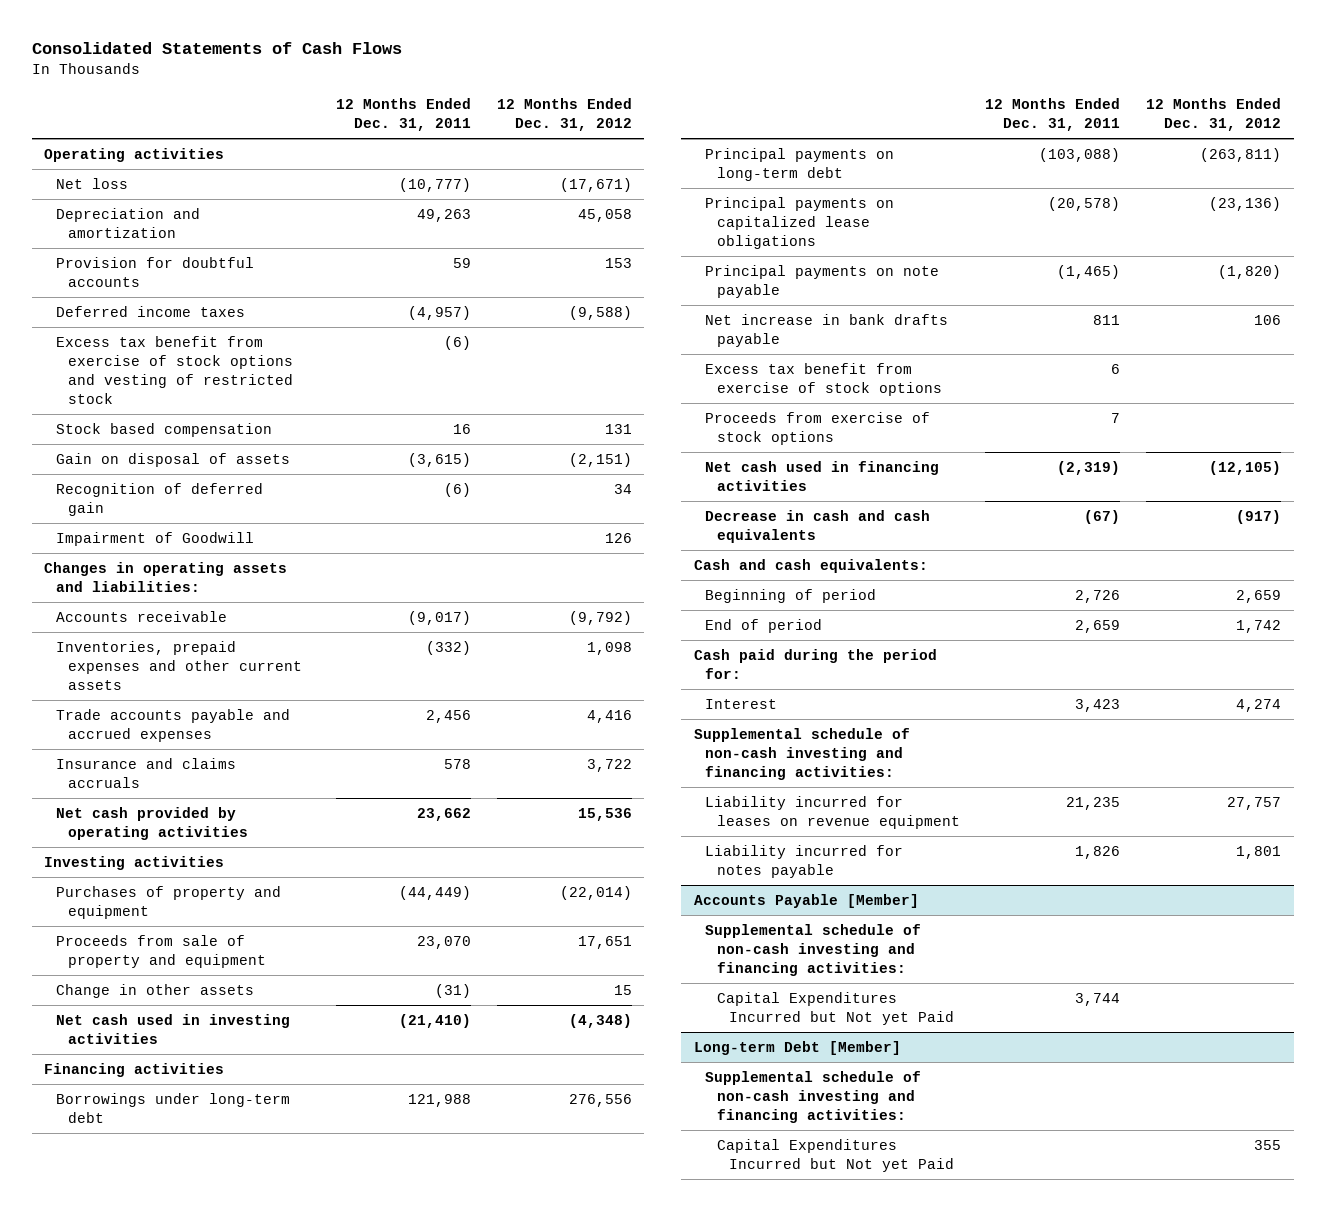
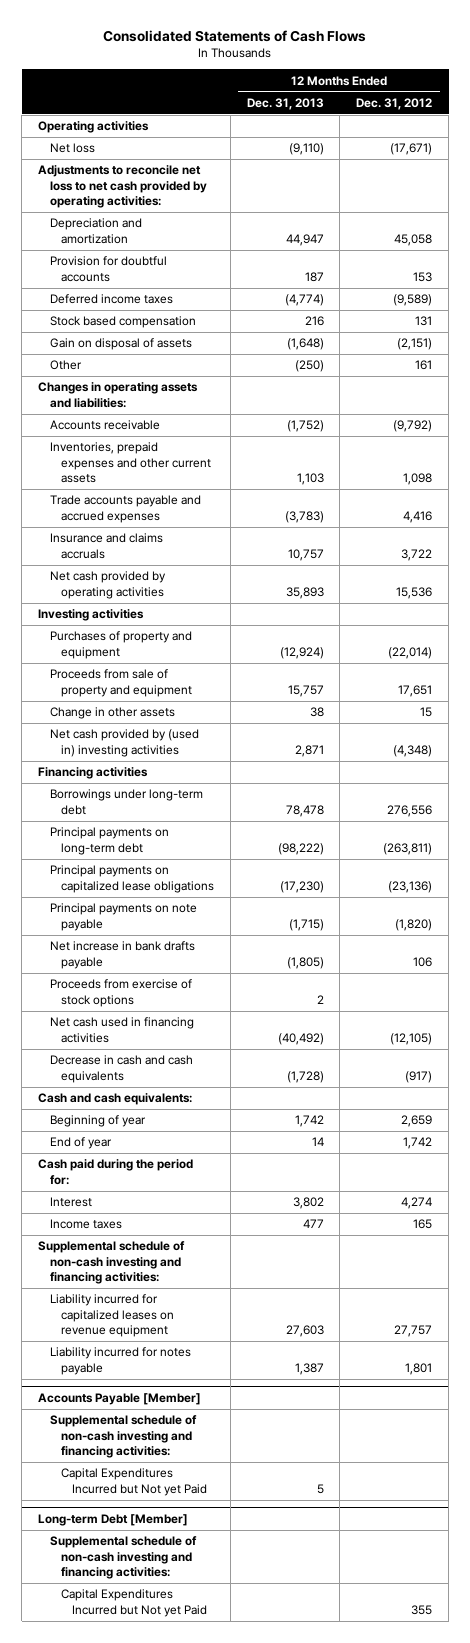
- | 12 Months Ended Dec. 31, 2011 | 12 Months Ended Dec. 31, 2012
+ | 12 Months Ended Dec. 31, 2013 | 12 Months Ended Dec. 31, 2012
+ Adjustments to reconcile net loss to net cash provided by operating activities:
- Deferred income taxes | (4,957) | (9,588)
- Excess tax benefit from exercise of stock options and vesting of restricted stock | (6) |
+ Deferred income taxes | (4,774) | (9,589)
- Recognition of deferred gain | (6) | 34
- Impairment of Goodwill | | 126
+ Other | (250) | 161
- Net cash used in investing activities | (21,410) | (4,348)
+ Net cash provided by (used in) investing activities | 2,871 | (4,348)
- Excess tax benefit from exercise of stock options | 6 |
- Beginning of period | 2,726 | 2,659
- End of period | 2,659 | 1,742
+ Beginning of year | 1,742 | 2,659
+ End of year | 14 | 1,742
+ Income taxes | 477 | 165
- Liability incurred for leases on revenue equipment | 21,235 | 27,757
+ Liability incurred for capitalized leases on revenue equipment | 27,603 | 27,757

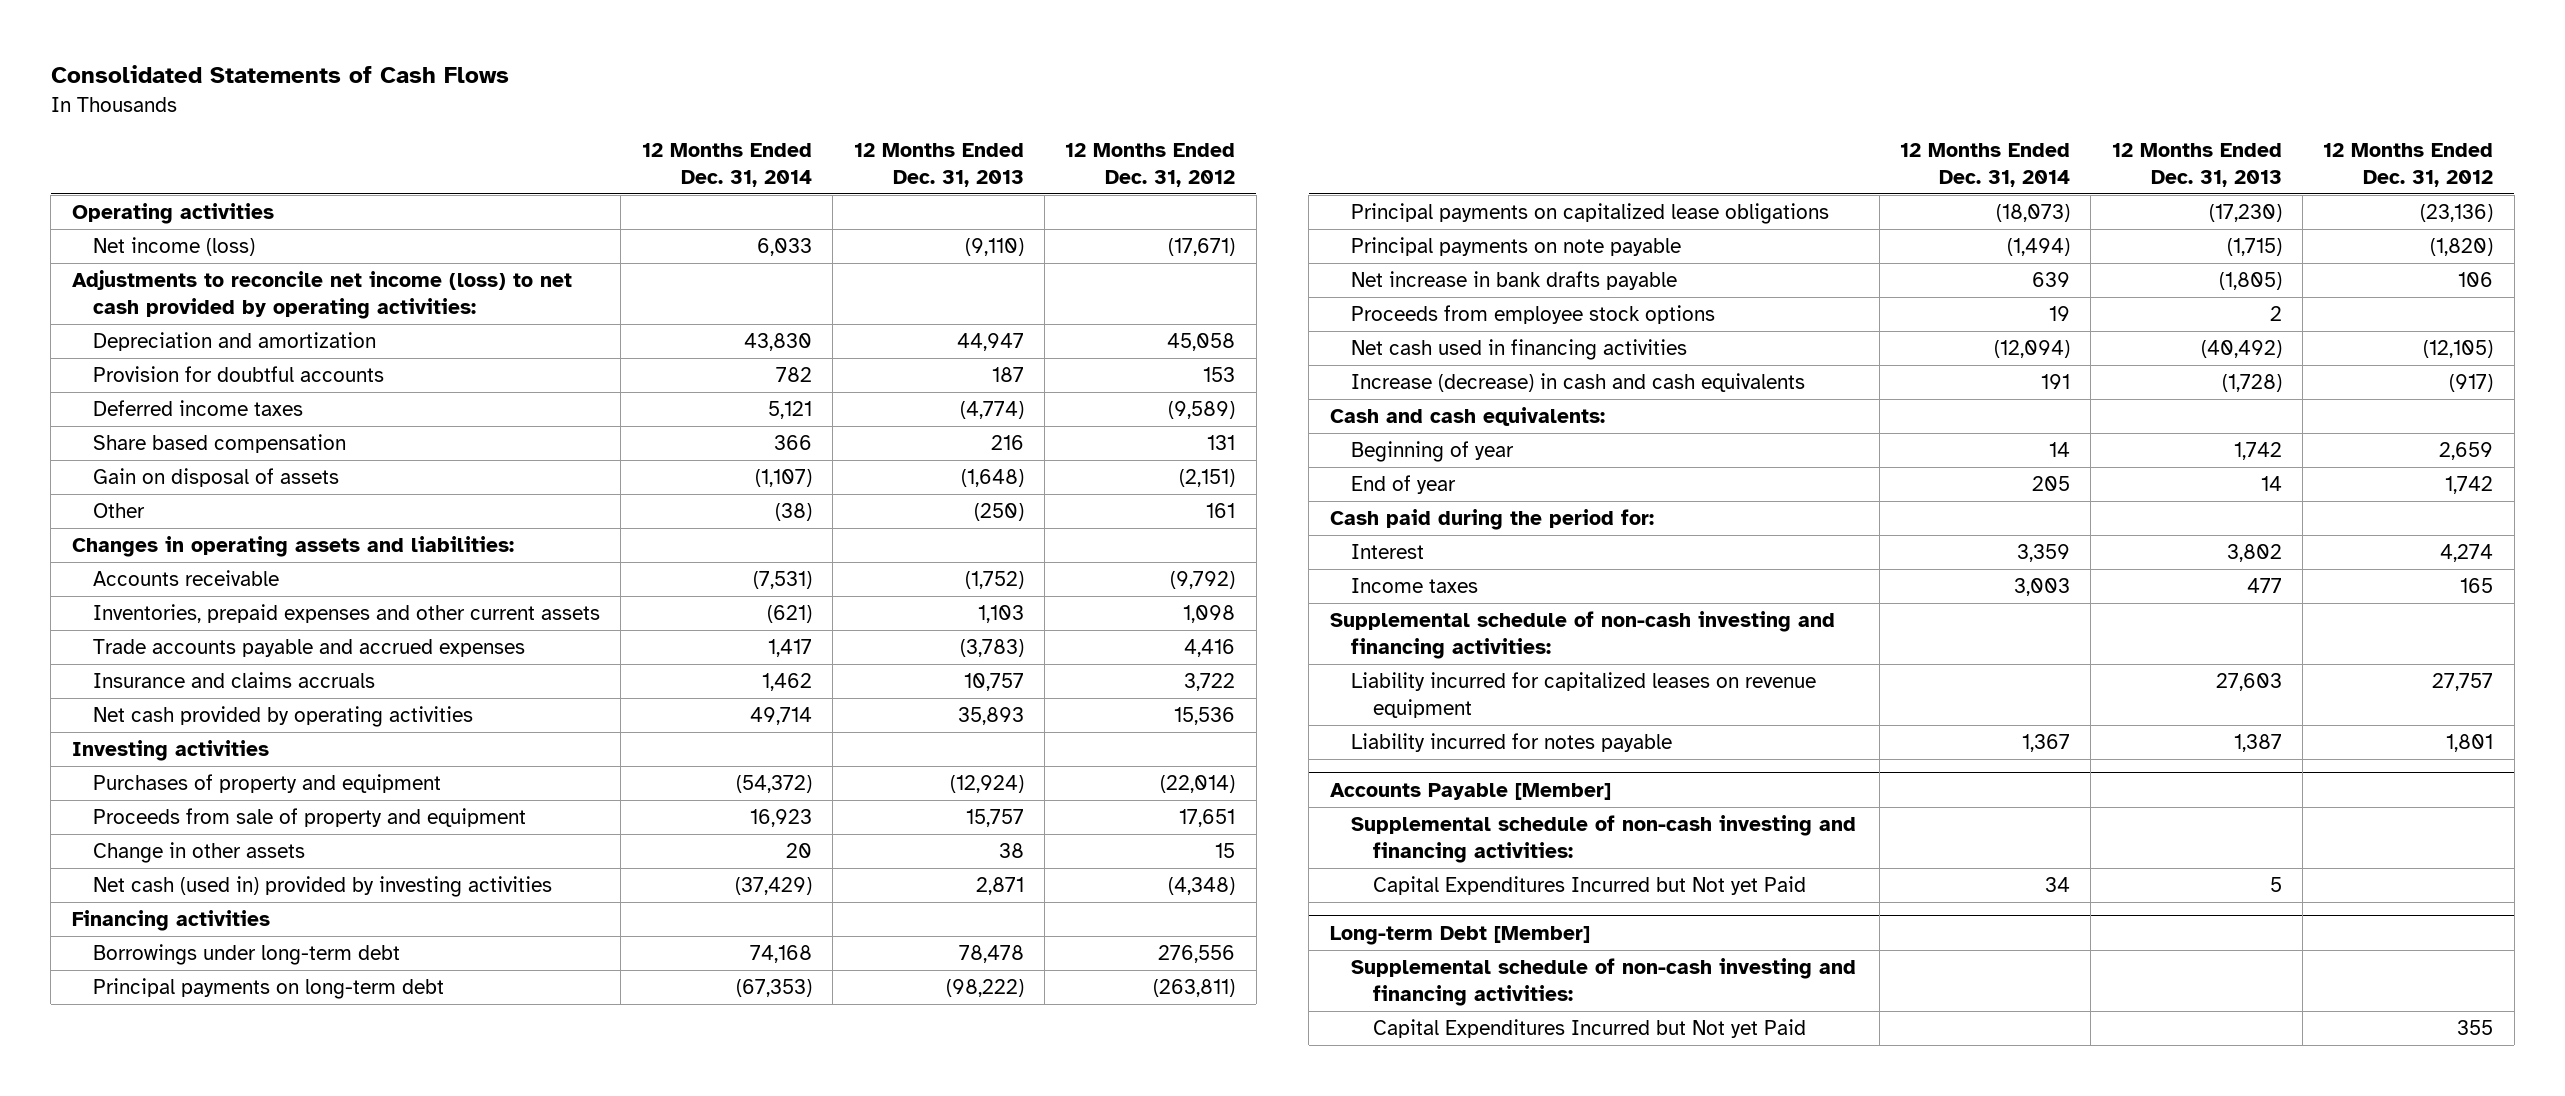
- | 12 Months Ended Dec. 31, 2013 | 12 Months Ended Dec. 31, 2012
+ | 12 Months Ended Dec. 31, 2014 | 12 Months Ended Dec. 31, 2013 | 12 Months Ended Dec. 31, 2012
- Net loss | (9,110) | (17,671)
- Adjustments to reconcile net loss to net cash provided by operating activities:
+ Net income (loss) | 6,033 | (9,110) | (17,671)
+ Adjustments to reconcile net income (loss) to net cash provided by operating activities:
- Stock based compensation | 216 | 131
+ Share based compensation | 366 | 216 | 131
- Net cash provided by (used in) investing activities | 2,871 | (4,348)
+ Net cash (used in) provided by investing activities | (37,429) | 2,871 | (4,348)
- Proceeds from exercise of stock options | 2 |
+ Proceeds from employee stock options | 19 | 2 |
- Decrease in cash and cash equivalents | (1,728) | (917)
+ Increase (decrease) in cash and cash equivalents | 191 | (1,728) | (917)

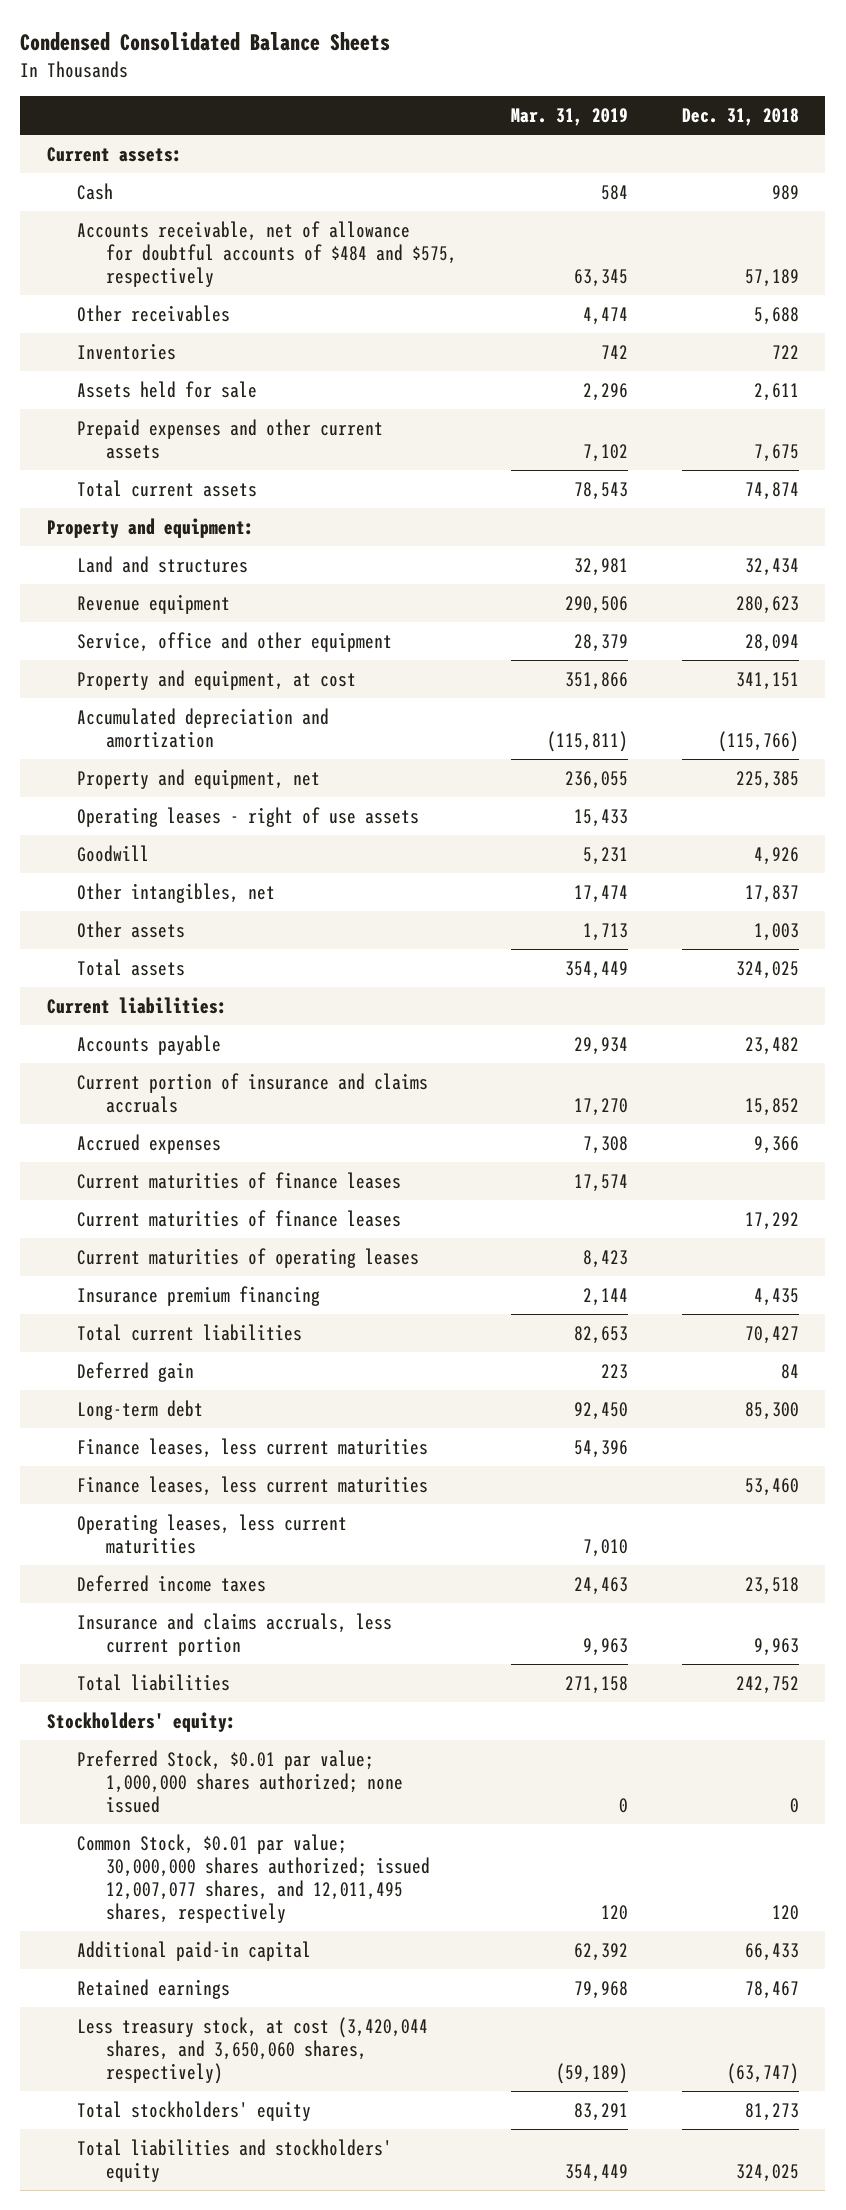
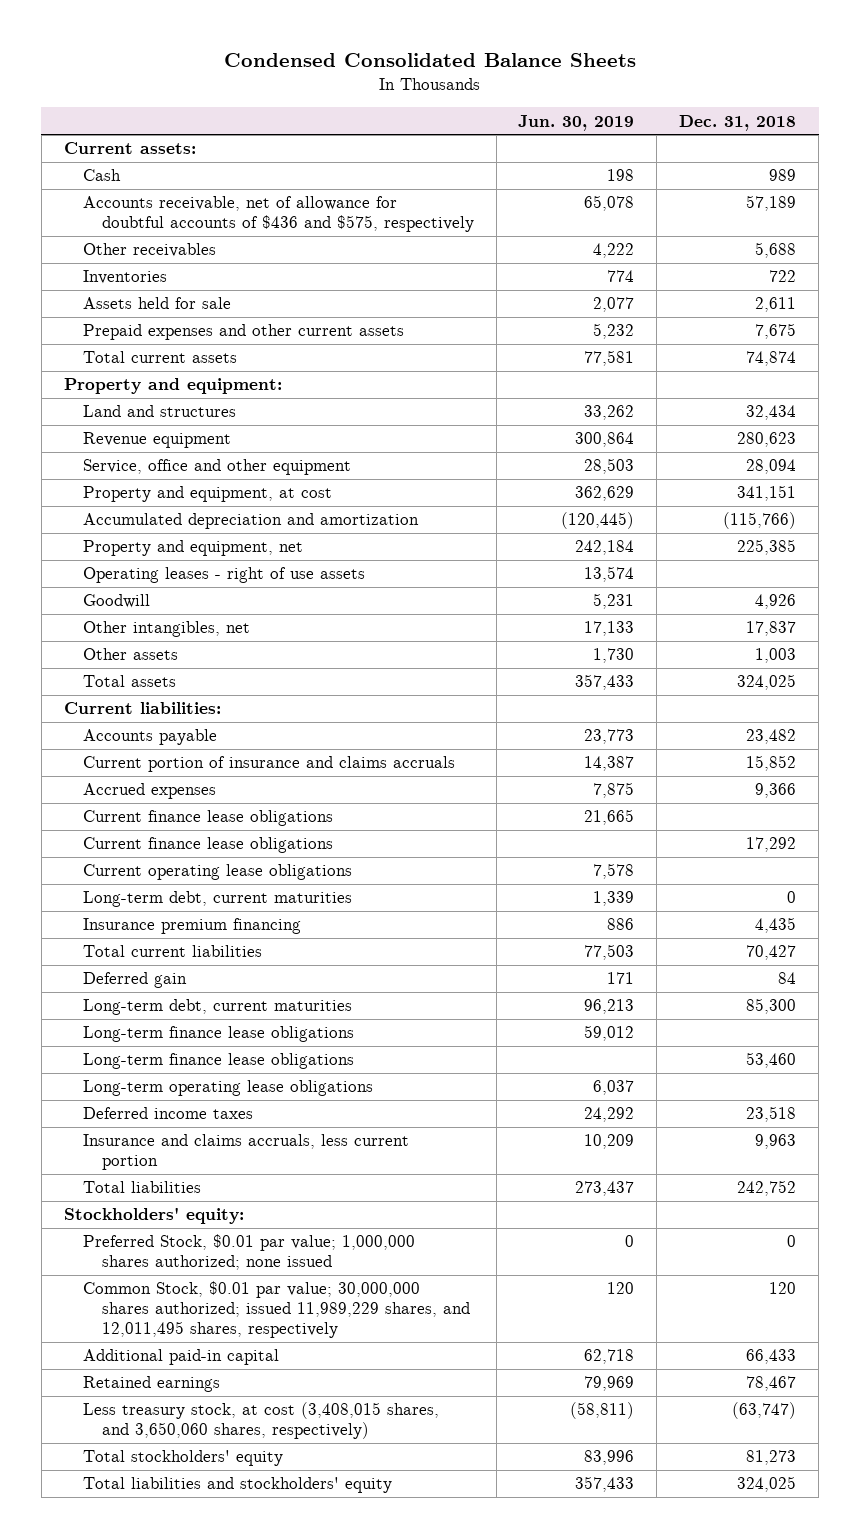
- | Mar. 31, 2019 | Dec. 31, 2018
+ | Jun. 30, 2019 | Dec. 31, 2018
- Accounts receivable, net of allowance for doubtful accounts of $484 and $575, respectively | 63,345 | 57,189
+ Accounts receivable, net of allowance for doubtful accounts of $436 and $575, respectively | 65,078 | 57,189
- Current maturities of finance leases | 17,574 |
- Current maturities of finance leases | | 17,292
- Current maturities of operating leases | 8,423 |
+ Current finance lease obligations | 21,665 |
+ Current finance lease obligations | | 17,292
+ Current operating lease obligations | 7,578 |
+ Long-term debt, current maturities | 1,339 | 0
- Long-term debt | 92,450 | 85,300
- Finance leases, less current maturities | 54,396 |
- Finance leases, less current maturities | | 53,460
- Operating leases, less current maturities | 7,010 |
+ Long-term debt, current maturities | 96,213 | 85,300
+ Long-term finance lease obligations | 59,012 |
+ Long-term finance lease obligations | | 53,460
+ Long-term operating lease obligations | 6,037 |
- Common Stock, $0.01 par value; 30,000,000 shares authorized; issued 12,007,077 shares, and 12,011,495 shares, respectively | 120 | 120
+ Common Stock, $0.01 par value; 30,000,000 shares authorized; issued 11,989,229 shares, and 12,011,495 shares, respectively | 120 | 120
- Less treasury stock, at cost (3,420,044 shares, and 3,650,060 shares, respectively) | (59,189) | (63,747)
+ Less treasury stock, at cost (3,408,015 shares, and 3,650,060 shares, respectively) | (58,811) | (63,747)

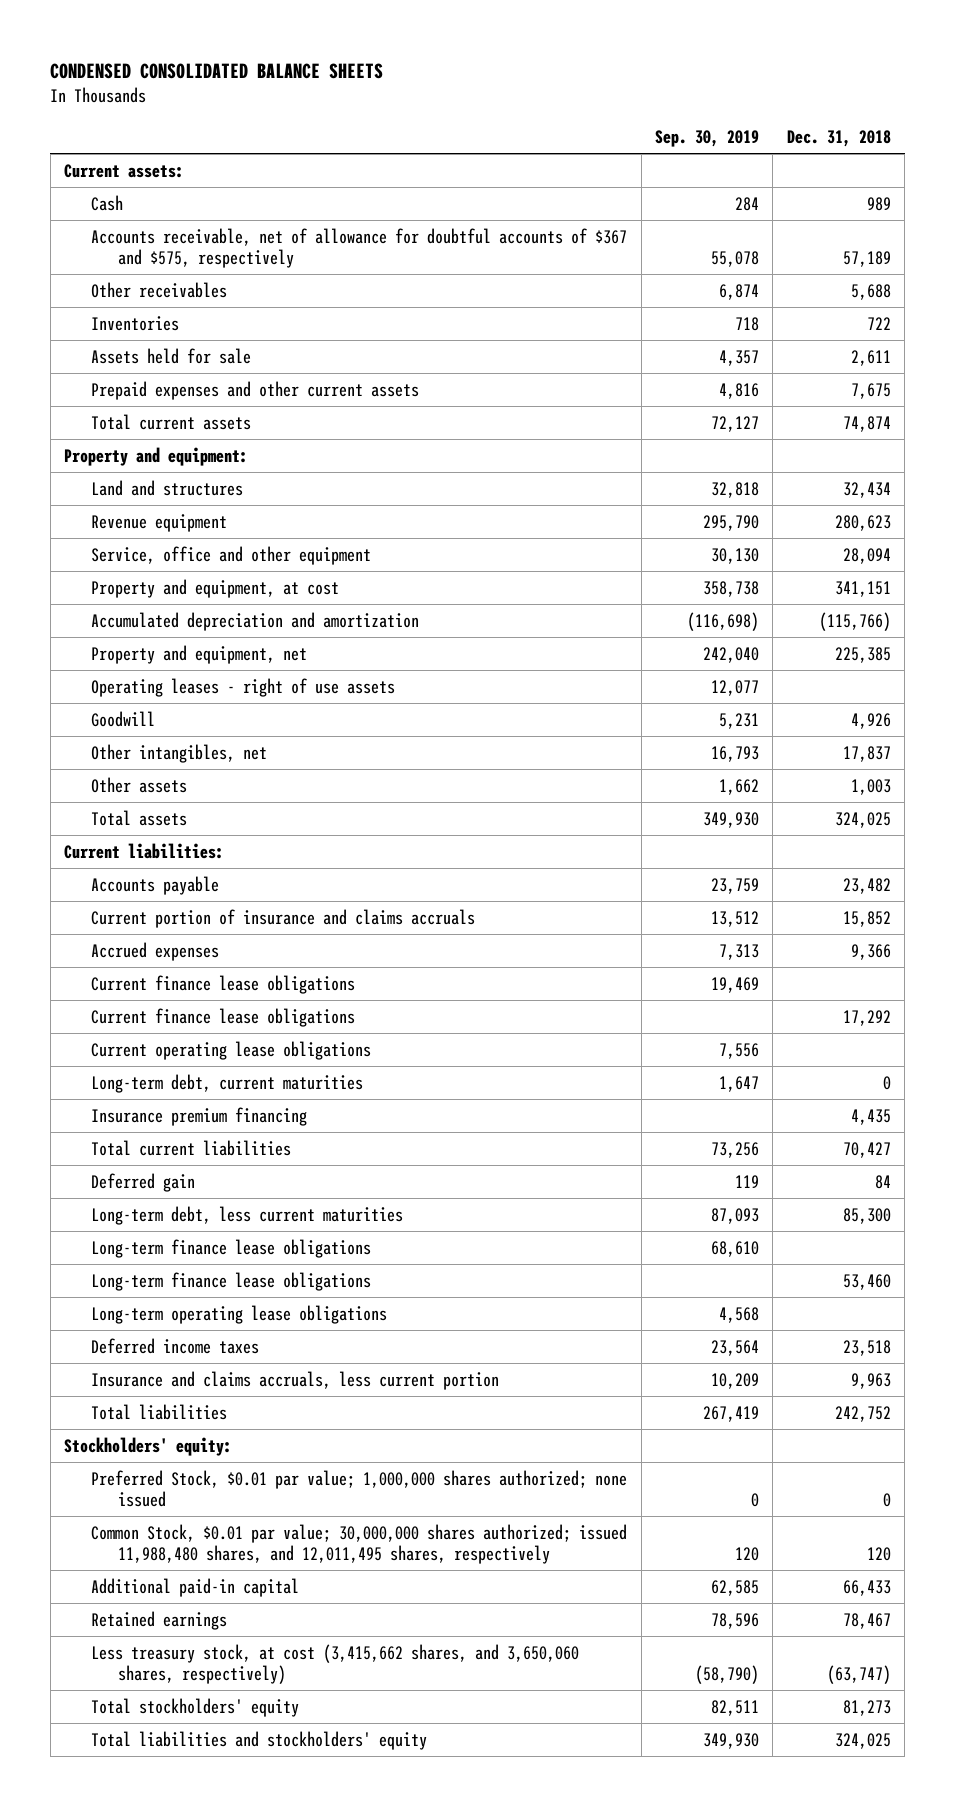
- Condensed Consolidated Balance Sheets
+ CONDENSED CONSOLIDATED BALANCE SHEETS
- | Jun. 30, 2019 | Dec. 31, 2018
+ | Sep. 30, 2019 | Dec. 31, 2018
- Accounts receivable, net of allowance for doubtful accounts of $436 and $575, respectively | 65,078 | 57,189
+ Accounts receivable, net of allowance for doubtful accounts of $367 and $575, respectively | 55,078 | 57,189
- Long-term debt, current maturities | 96,213 | 85,300
+ Long-term debt, less current maturities | 87,093 | 85,300
- Common Stock, $0.01 par value; 30,000,000 shares authorized; issued 11,989,229 shares, and 12,011,495 shares, respectively | 120 | 120
+ Common Stock, $0.01 par value; 30,000,000 shares authorized; issued 11,988,480 shares, and 12,011,495 shares, respectively | 120 | 120
- Less treasury stock, at cost (3,408,015 shares, and 3,650,060 shares, respectively) | (58,811) | (63,747)
+ Less treasury stock, at cost (3,415,662 shares, and 3,650,060 shares, respectively) | (58,790) | (63,747)

